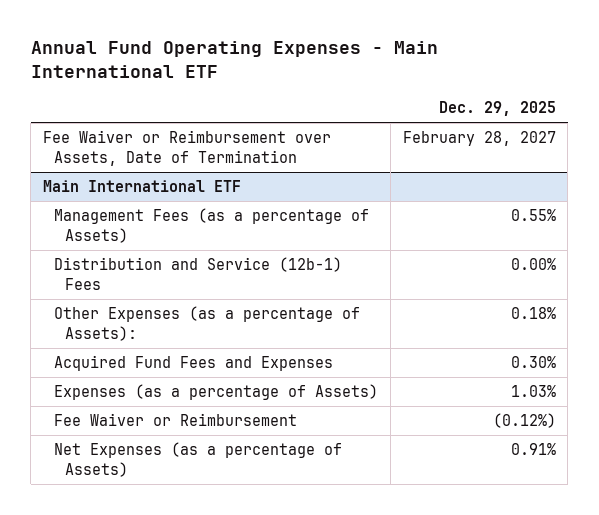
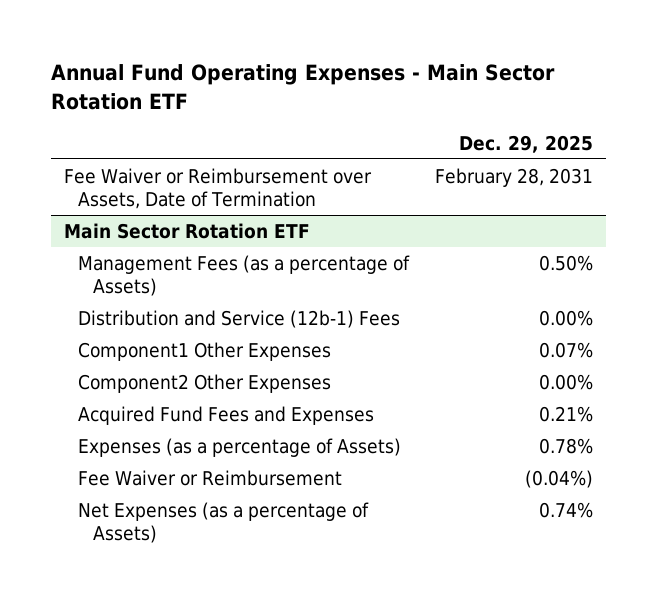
- Annual Fund Operating Expenses - Main International ETF
+ Annual Fund Operating Expenses - Main Sector Rotation ETF
- Fee Waiver or Reimbursement over Assets, Date of Termination | February 28, 2027
- Main International ETF
- Management Fees (as a percentage of Assets) | 0.55%
+ Fee Waiver or Reimbursement over Assets, Date of Termination | February 28, 2031
+ Main Sector Rotation ETF
+ Management Fees (as a percentage of Assets) | 0.50%
- Other Expenses (as a percentage of Assets): | 0.18%
- Acquired Fund Fees and Expenses | 0.30%
- Expenses (as a percentage of Assets) | 1.03%
- Fee Waiver or Reimbursement | (0.12%)
- Net Expenses (as a percentage of Assets) | 0.91%
+ Component1 Other Expenses | 0.07%
+ Component2 Other Expenses | 0.00%
+ Acquired Fund Fees and Expenses | 0.21%
+ Expenses (as a percentage of Assets) | 0.78%
+ Fee Waiver or Reimbursement | (0.04%)
+ Net Expenses (as a percentage of Assets) | 0.74%

